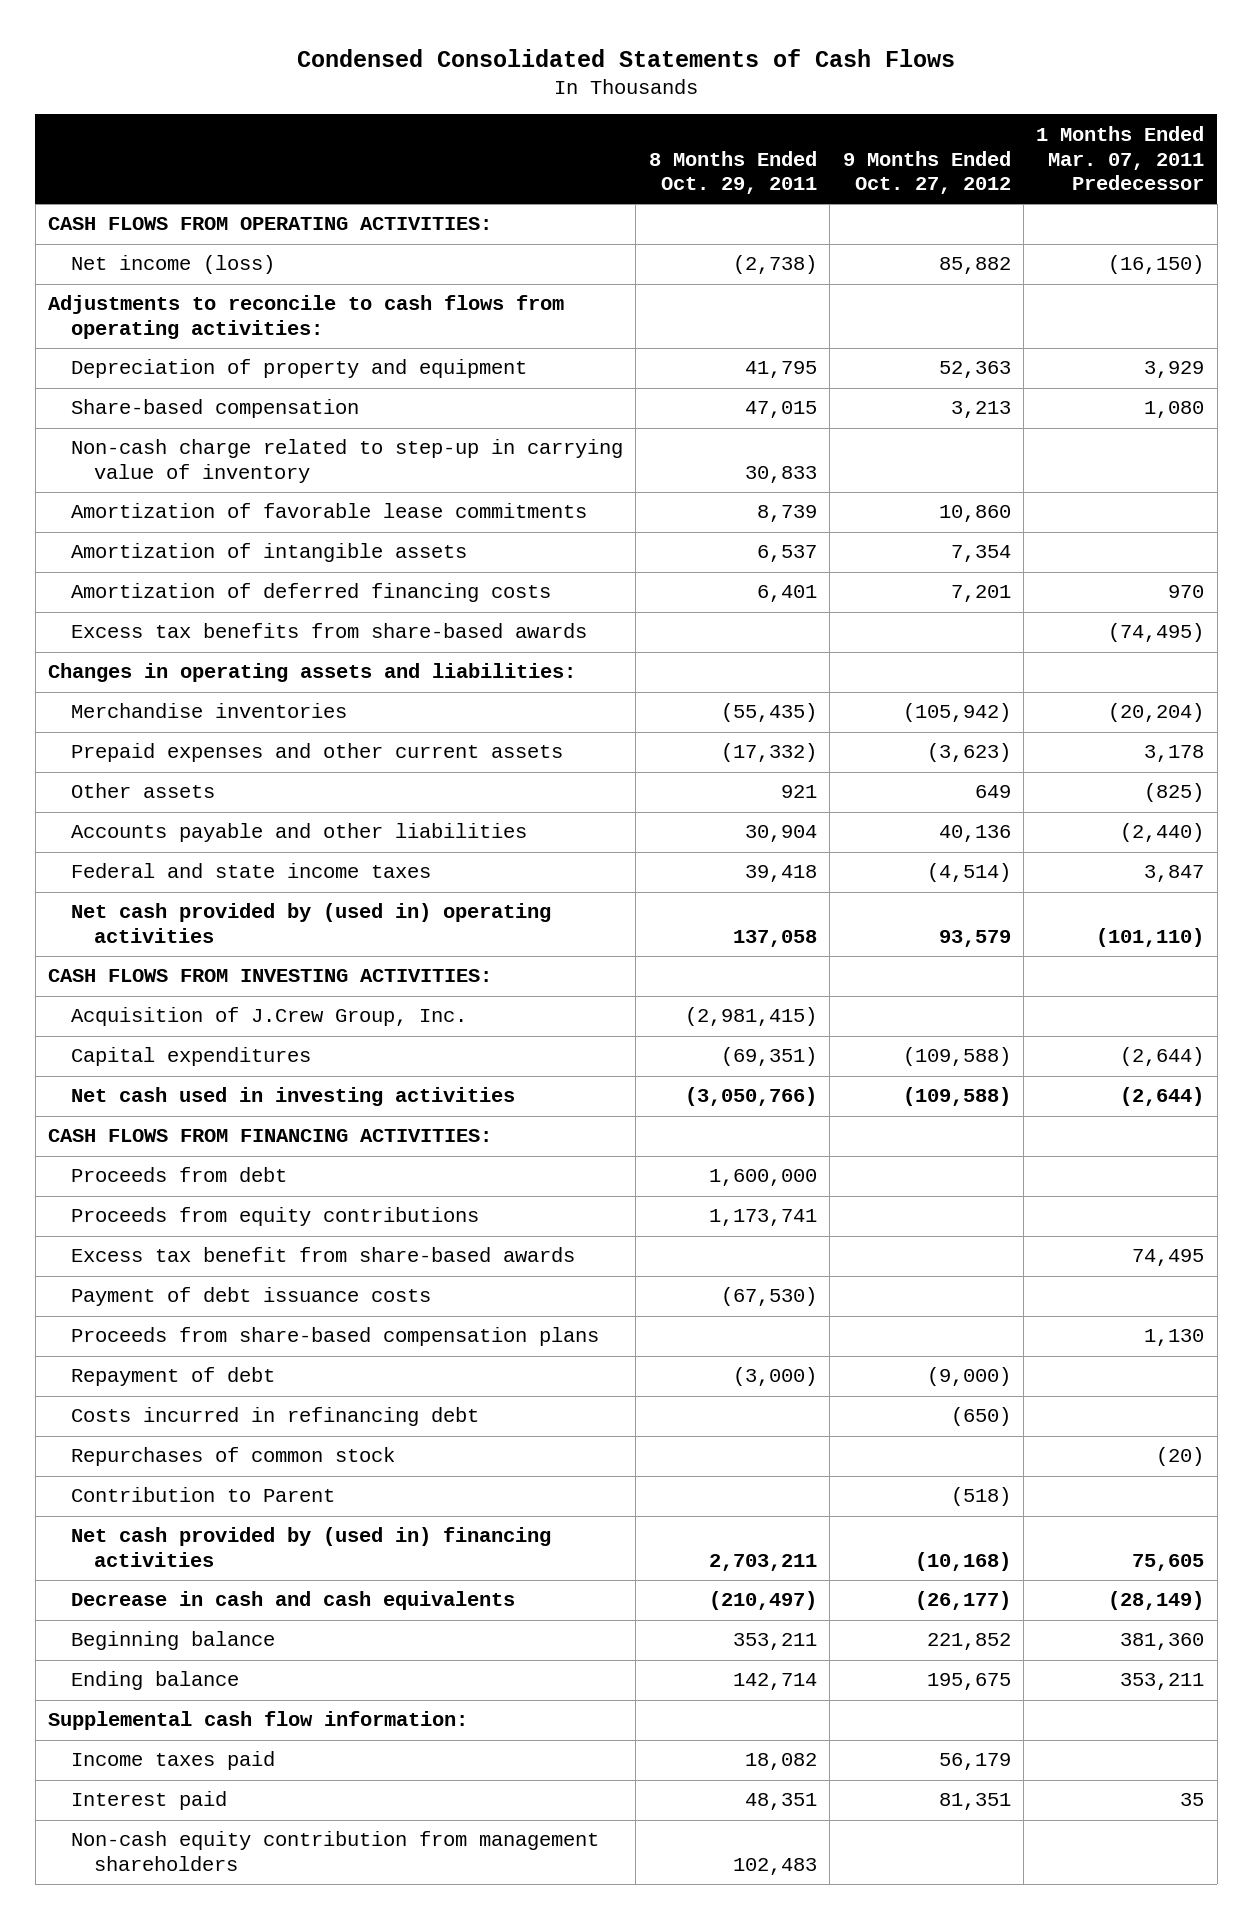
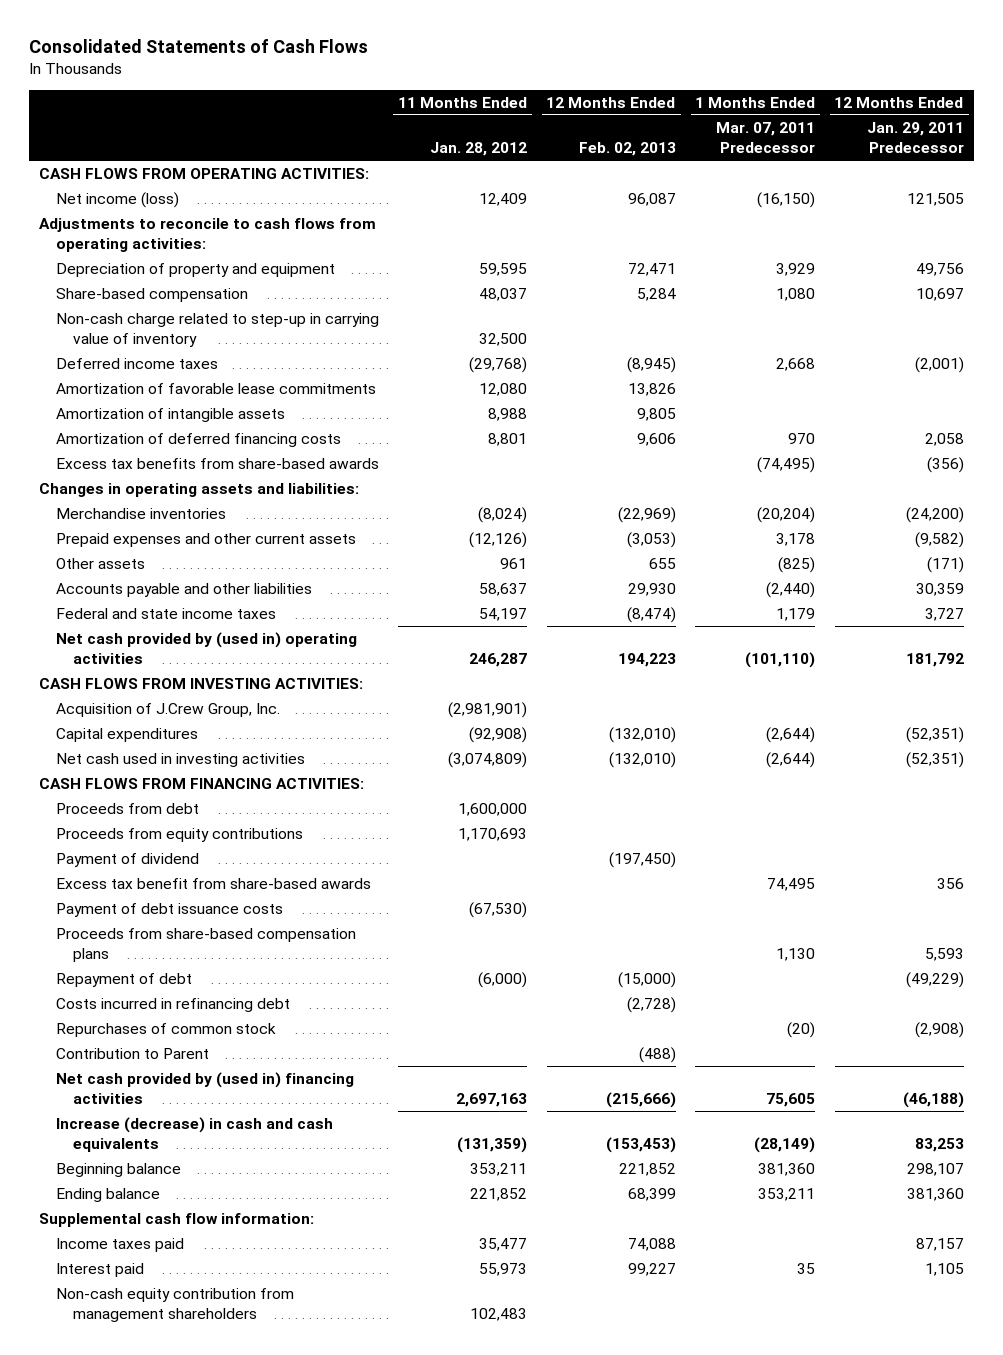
- Condensed Consolidated Statements of Cash Flows
+ Consolidated Statements of Cash Flows
- | 8 Months Ended Oct. 29, 2011 | 9 Months Ended Oct. 27, 2012 | 1 Months Ended Mar. 07, 2011 Predecessor
+ | 11 Months Ended Jan. 28, 2012 | 12 Months Ended Feb. 02, 2013 | 1 Months Ended Mar. 07, 2011 Predecessor | 12 Months Ended Jan. 29, 2011 Predecessor
+ Deferred income taxes | (29,768) | (8,945) | 2,668 | (2,001)
- Federal and state income taxes | 39,418 | (4,514) | 3,847
+ Federal and state income taxes | 54,197 | (8,474) | 1,179 | 3,727
+ Payment of dividend | | (197,450) | |
- Decrease in cash and cash equivalents | (210,497) | (26,177) | (28,149)
+ Increase (decrease) in cash and cash equivalents | (131,359) | (153,453) | (28,149) | 83,253

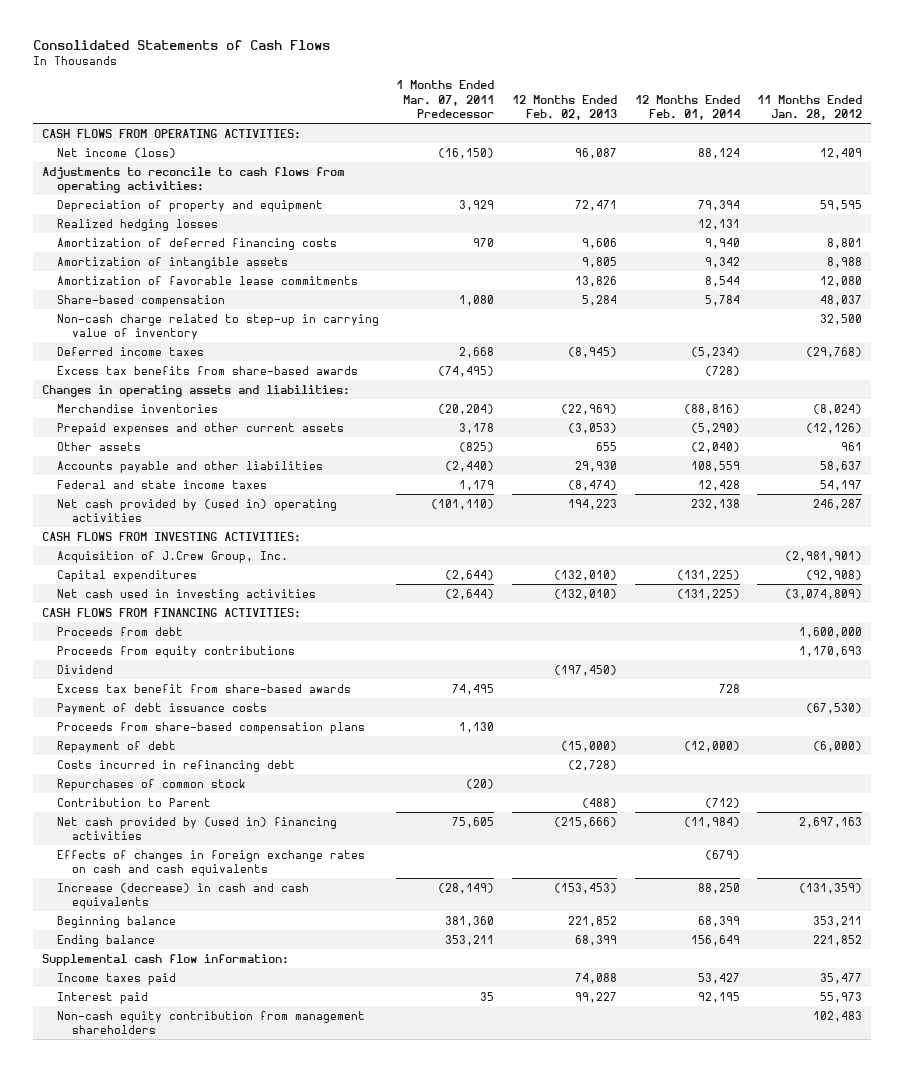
- | 11 Months Ended Jan. 28, 2012 | 12 Months Ended Feb. 02, 2013 | 1 Months Ended Mar. 07, 2011 Predecessor | 12 Months Ended Jan. 29, 2011 Predecessor
+ | 1 Months Ended Mar. 07, 2011 Predecessor | 12 Months Ended Feb. 02, 2013 | 12 Months Ended Feb. 01, 2014 | 11 Months Ended Jan. 28, 2012
+ Realized hedging losses | | | 12,131 |
moved up: Amortization of deferred financing costs | 970 | 9,606 | 9,940 | 8,801
moved up: Amortization of intangible assets | | 9,805 | 9,342 | 8,988
moved up: Amortization of favorable lease commitments | | 13,826 | 8,544 | 12,080
- Payment of dividend | | (197,450) | |
+ Dividend | | (197,450) | |
+ Effects of changes in foreign exchange rates on cash and cash equivalents | | | (679) |

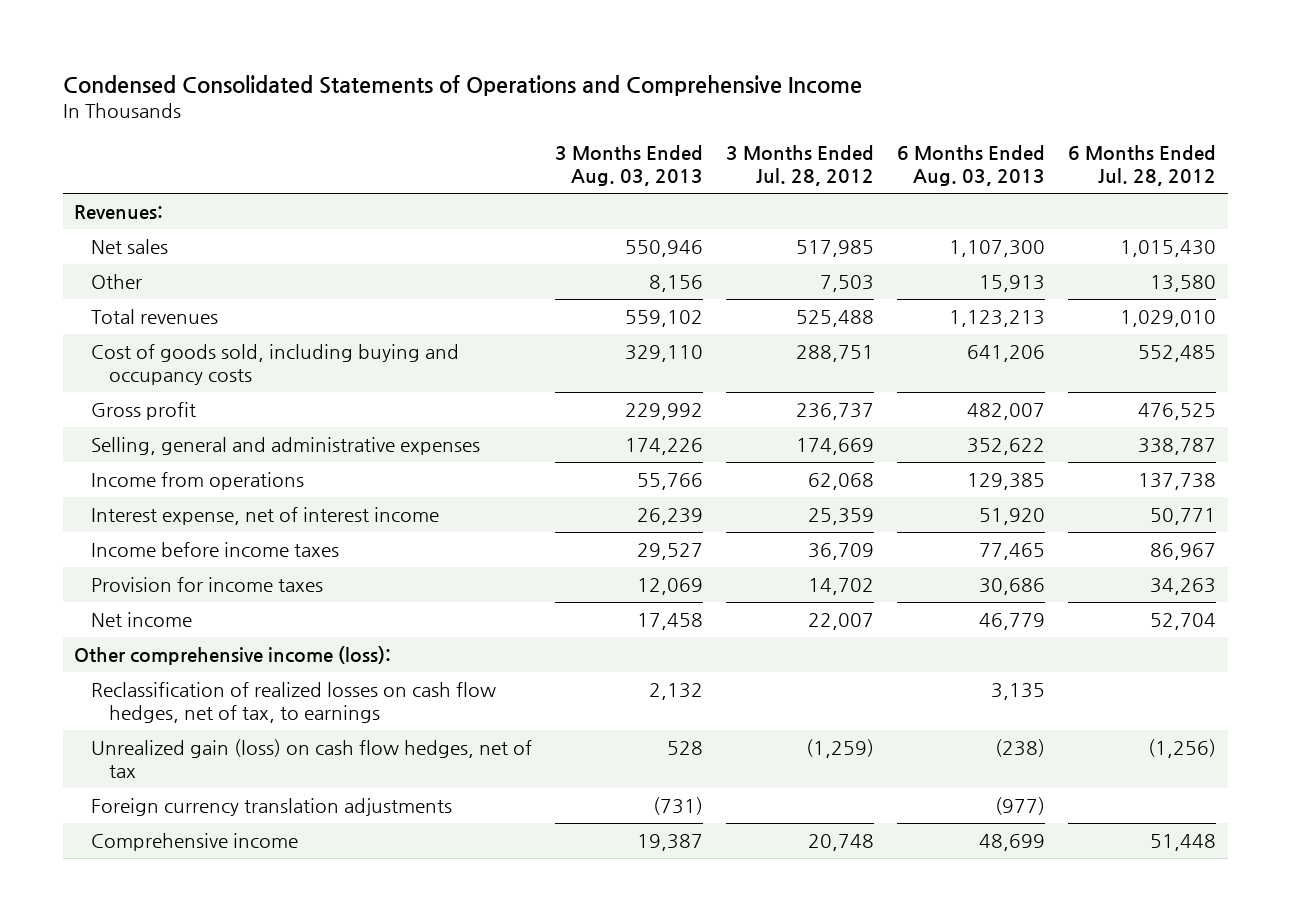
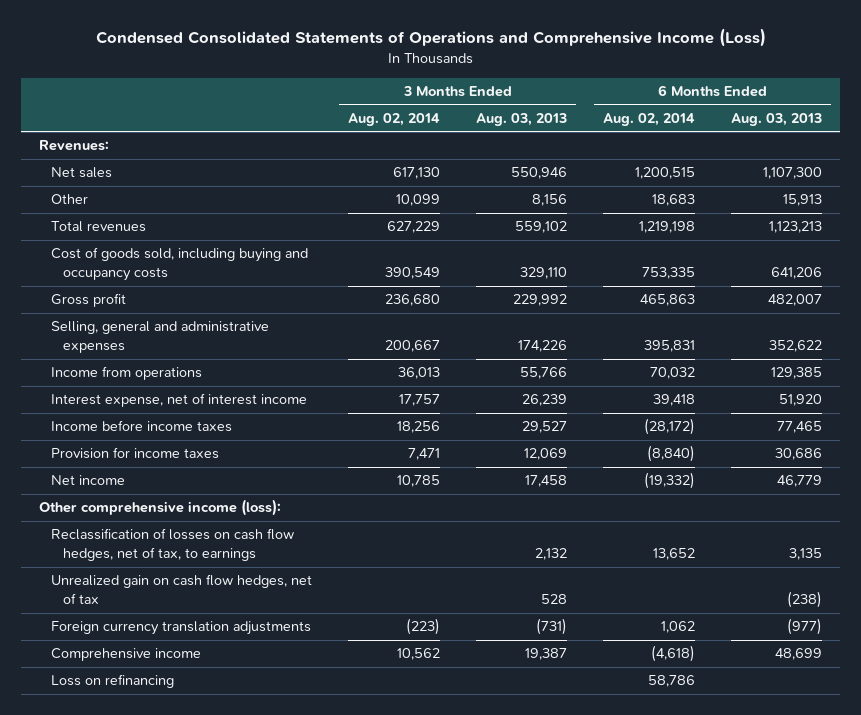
- Condensed Consolidated Statements of Operations and Comprehensive Income
+ Condensed Consolidated Statements of Operations and Comprehensive Income (Loss)
- | 3 Months Ended Aug. 03, 2013 | 3 Months Ended Jul. 28, 2012 | 6 Months Ended Aug. 03, 2013 | 6 Months Ended Jul. 28, 2012
+ | 3 Months Ended Aug. 02, 2014 | 3 Months Ended Aug. 03, 2013 | 6 Months Ended Aug. 02, 2014 | 6 Months Ended Aug. 03, 2013
- Reclassification of realized losses on cash flow hedges, net of tax, to earnings | 2,132 | | 3,135 |
- Unrealized gain (loss) on cash flow hedges, net of tax | 528 | (1,259) | (238) | (1,256)
+ Reclassification of losses on cash flow hedges, net of tax, to earnings | | 2,132 | 13,652 | 3,135
+ Unrealized gain on cash flow hedges, net of tax | | 528 | | (238)
+ Loss on refinancing | | | 58,786 |

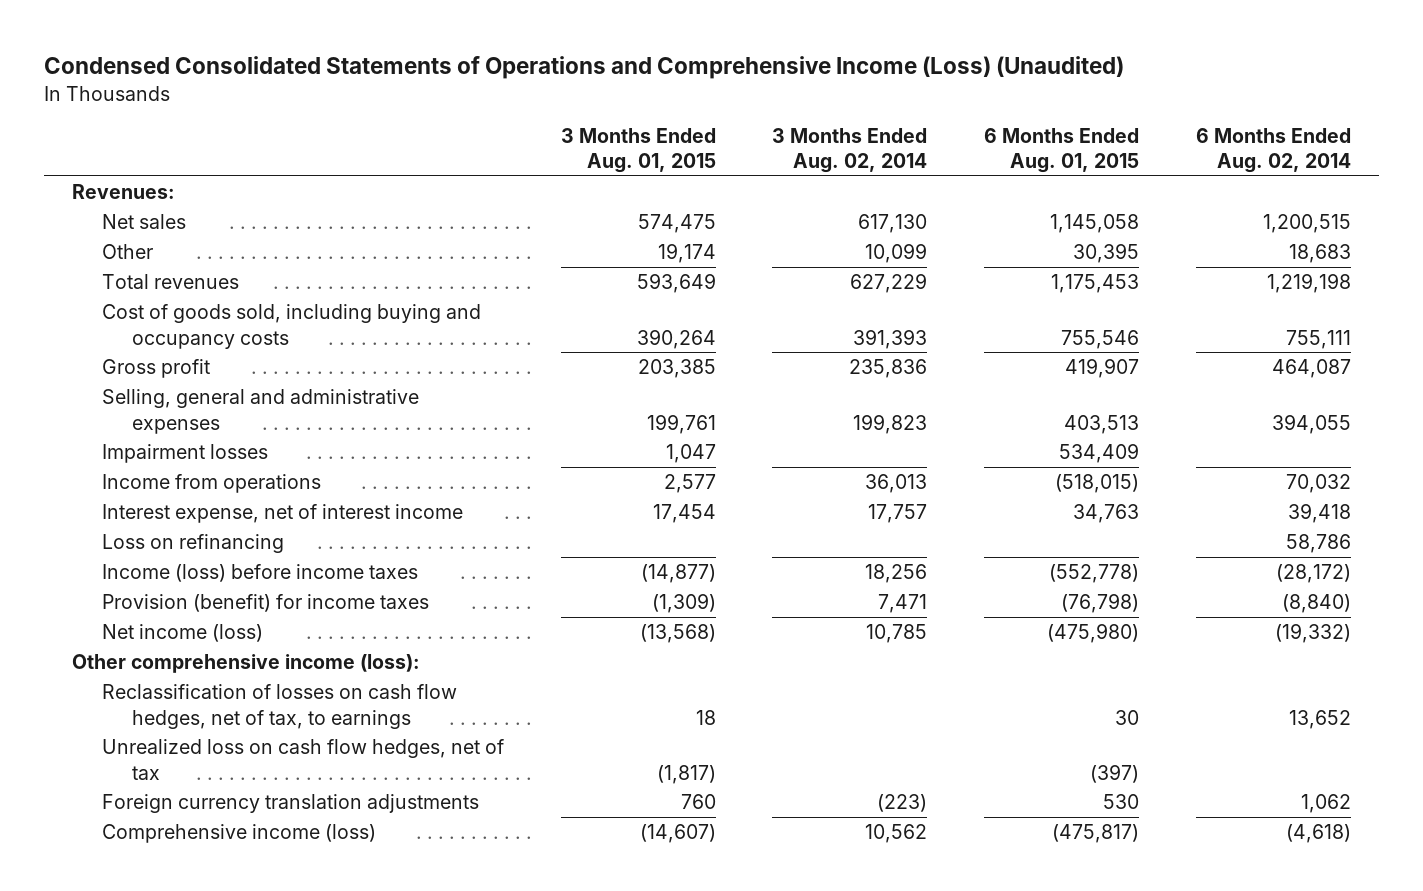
- Condensed Consolidated Statements of Operations and Comprehensive Income (Loss)
+ Condensed Consolidated Statements of Operations and Comprehensive Income (Loss) (Unaudited)
- | 3 Months Ended Aug. 02, 2014 | 3 Months Ended Aug. 03, 2013 | 6 Months Ended Aug. 02, 2014 | 6 Months Ended Aug. 03, 2013
+ | 3 Months Ended Aug. 01, 2015 | 3 Months Ended Aug. 02, 2014 | 6 Months Ended Aug. 01, 2015 | 6 Months Ended Aug. 02, 2014
- Cost of goods sold, including buying and occupancy costs | 390,549 | 329,110 | 753,335 | 641,206
- Gross profit | 236,680 | 229,992 | 465,863 | 482,007
- Selling, general and administrative expenses | 200,667 | 174,226 | 395,831 | 352,622
+ Cost of goods sold, including buying and occupancy costs | 390,264 | 391,393 | 755,546 | 755,111
+ Gross profit | 203,385 | 235,836 | 419,907 | 464,087
+ Selling, general and administrative expenses | 199,761 | 199,823 | 403,513 | 394,055
+ Impairment losses | 1,047 | | 534,409 |
- Income before income taxes | 18,256 | 29,527 | (28,172) | 77,465
- Provision for income taxes | 7,471 | 12,069 | (8,840) | 30,686
- Net income | 10,785 | 17,458 | (19,332) | 46,779
moved up: Loss on refinancing | | | | 58,786
+ Income (loss) before income taxes | (14,877) | 18,256 | (552,778) | (28,172)
+ Provision (benefit) for income taxes | (1,309) | 7,471 | (76,798) | (8,840)
+ Net income (loss) | (13,568) | 10,785 | (475,980) | (19,332)
- Unrealized gain on cash flow hedges, net of tax | | 528 | | (238)
+ Unrealized loss on cash flow hedges, net of tax | (1,817) | | (397) |
- Comprehensive income | 10,562 | 19,387 | (4,618) | 48,699
+ Comprehensive income (loss) | (14,607) | 10,562 | (475,817) | (4,618)

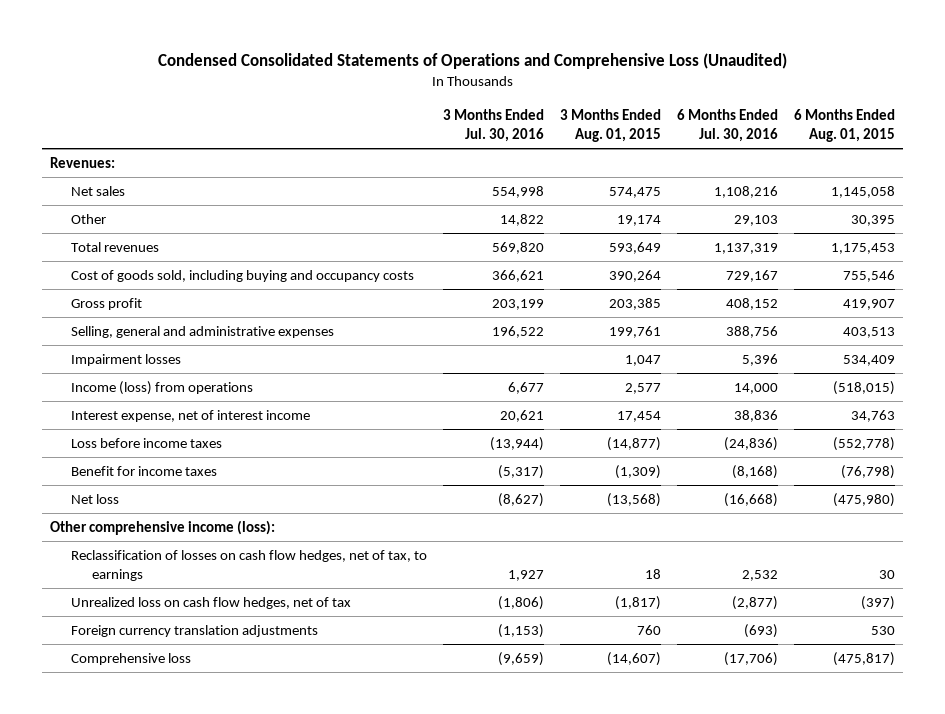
- Condensed Consolidated Statements of Operations and Comprehensive Income (Loss) (Unaudited)
+ Condensed Consolidated Statements of Operations and Comprehensive Loss (Unaudited)
- | 3 Months Ended Aug. 01, 2015 | 3 Months Ended Aug. 02, 2014 | 6 Months Ended Aug. 01, 2015 | 6 Months Ended Aug. 02, 2014
+ | 3 Months Ended Jul. 30, 2016 | 3 Months Ended Aug. 01, 2015 | 6 Months Ended Jul. 30, 2016 | 6 Months Ended Aug. 01, 2015
- Income from operations | 2,577 | 36,013 | (518,015) | 70,032
+ Income (loss) from operations | 6,677 | 2,577 | 14,000 | (518,015)
- Loss on refinancing | | | | 58,786
- Income (loss) before income taxes | (14,877) | 18,256 | (552,778) | (28,172)
- Provision (benefit) for income taxes | (1,309) | 7,471 | (76,798) | (8,840)
- Net income (loss) | (13,568) | 10,785 | (475,980) | (19,332)
+ Loss before income taxes | (13,944) | (14,877) | (24,836) | (552,778)
+ Benefit for income taxes | (5,317) | (1,309) | (8,168) | (76,798)
+ Net loss | (8,627) | (13,568) | (16,668) | (475,980)
- Comprehensive income (loss) | (14,607) | 10,562 | (475,817) | (4,618)
+ Comprehensive loss | (9,659) | (14,607) | (17,706) | (475,817)

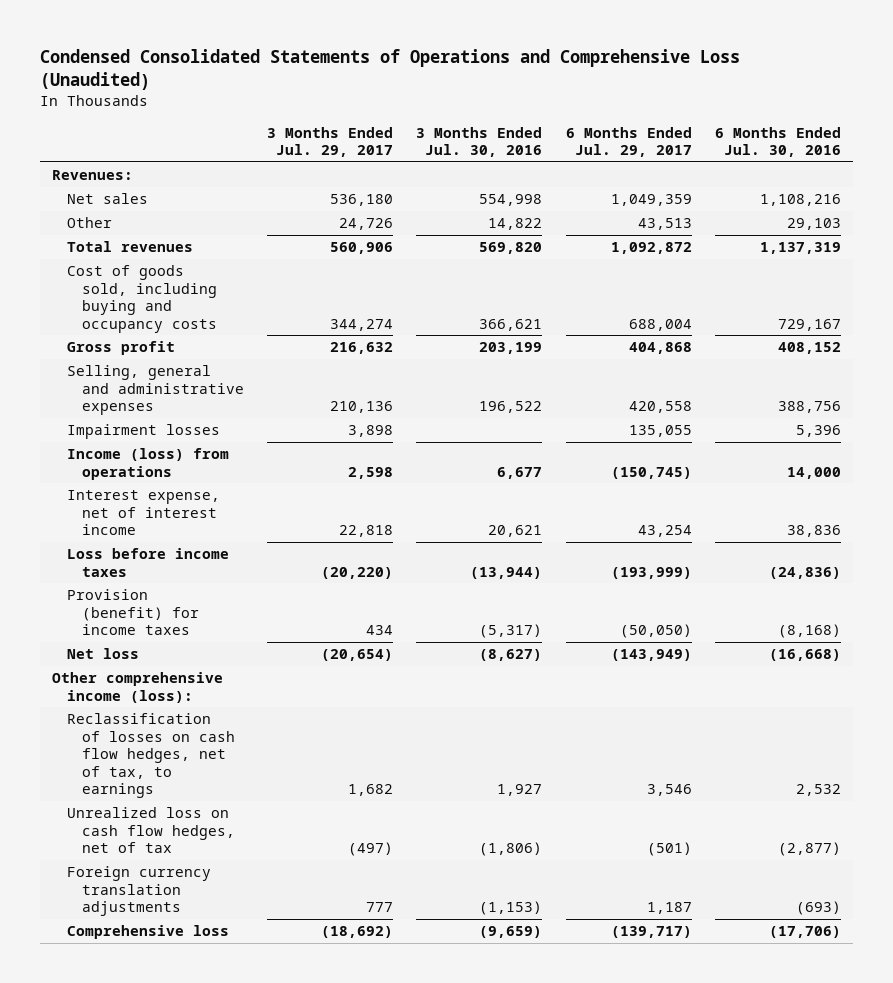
- | 3 Months Ended Jul. 30, 2016 | 3 Months Ended Aug. 01, 2015 | 6 Months Ended Jul. 30, 2016 | 6 Months Ended Aug. 01, 2015
+ | 3 Months Ended Jul. 29, 2017 | 3 Months Ended Jul. 30, 2016 | 6 Months Ended Jul. 29, 2017 | 6 Months Ended Jul. 30, 2016
- Benefit for income taxes | (5,317) | (1,309) | (8,168) | (76,798)
+ Provision (benefit) for income taxes | 434 | (5,317) | (50,050) | (8,168)

